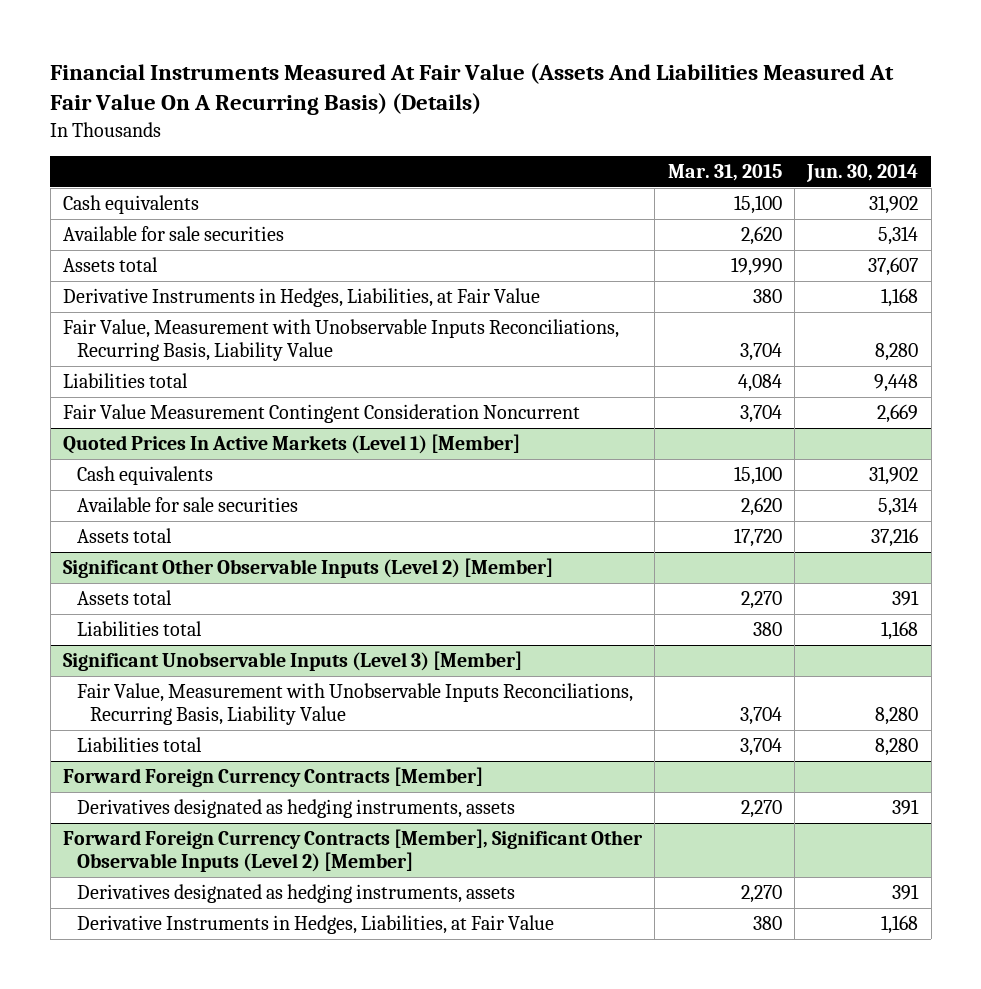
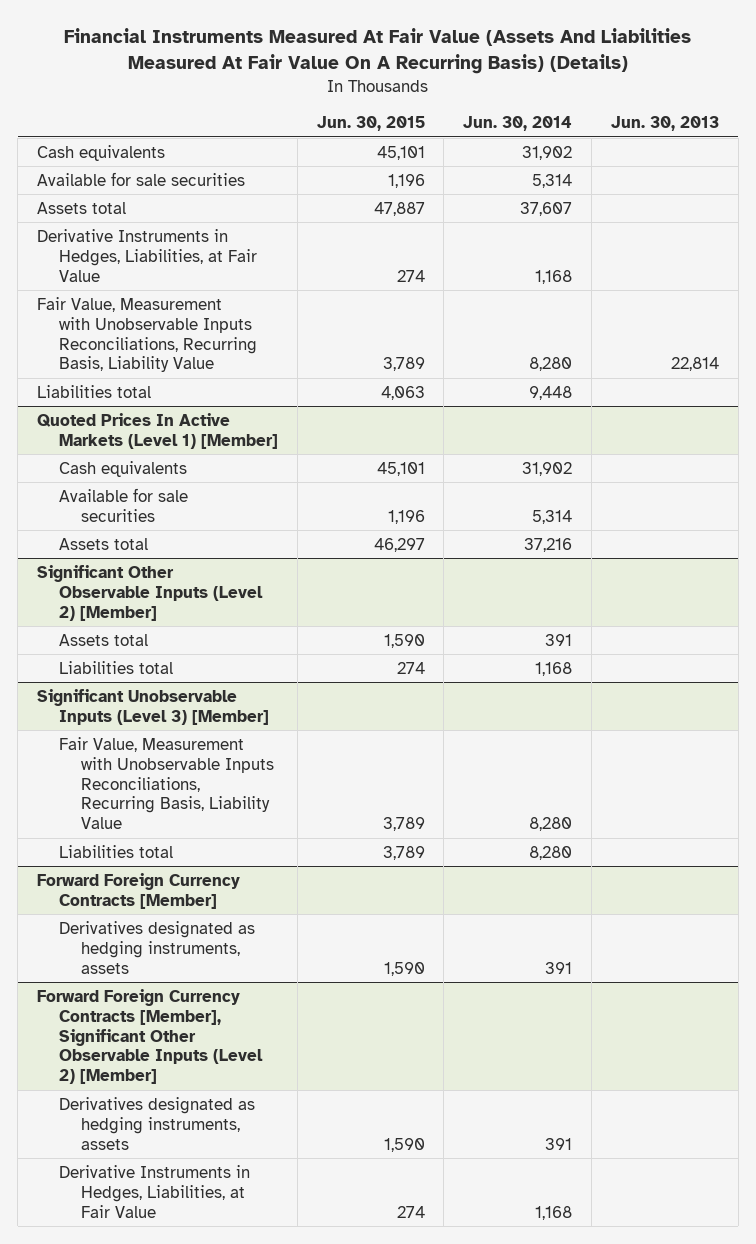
- | Mar. 31, 2015 | Jun. 30, 2014
+ | Jun. 30, 2015 | Jun. 30, 2014 | Jun. 30, 2013
- Fair Value Measurement Contingent Consideration Noncurrent | 3,704 | 2,669

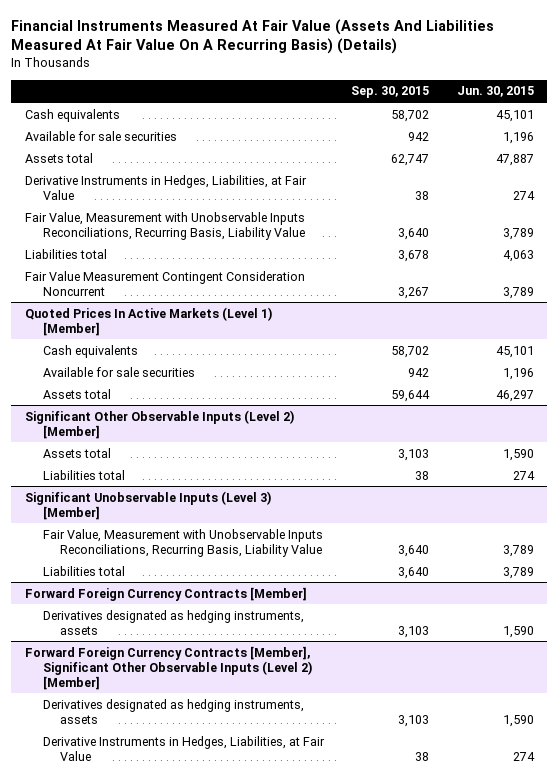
- | Jun. 30, 2015 | Jun. 30, 2014 | Jun. 30, 2013
+ | Sep. 30, 2015 | Jun. 30, 2015
+ Fair Value Measurement Contingent Consideration Noncurrent | 3,267 | 3,789

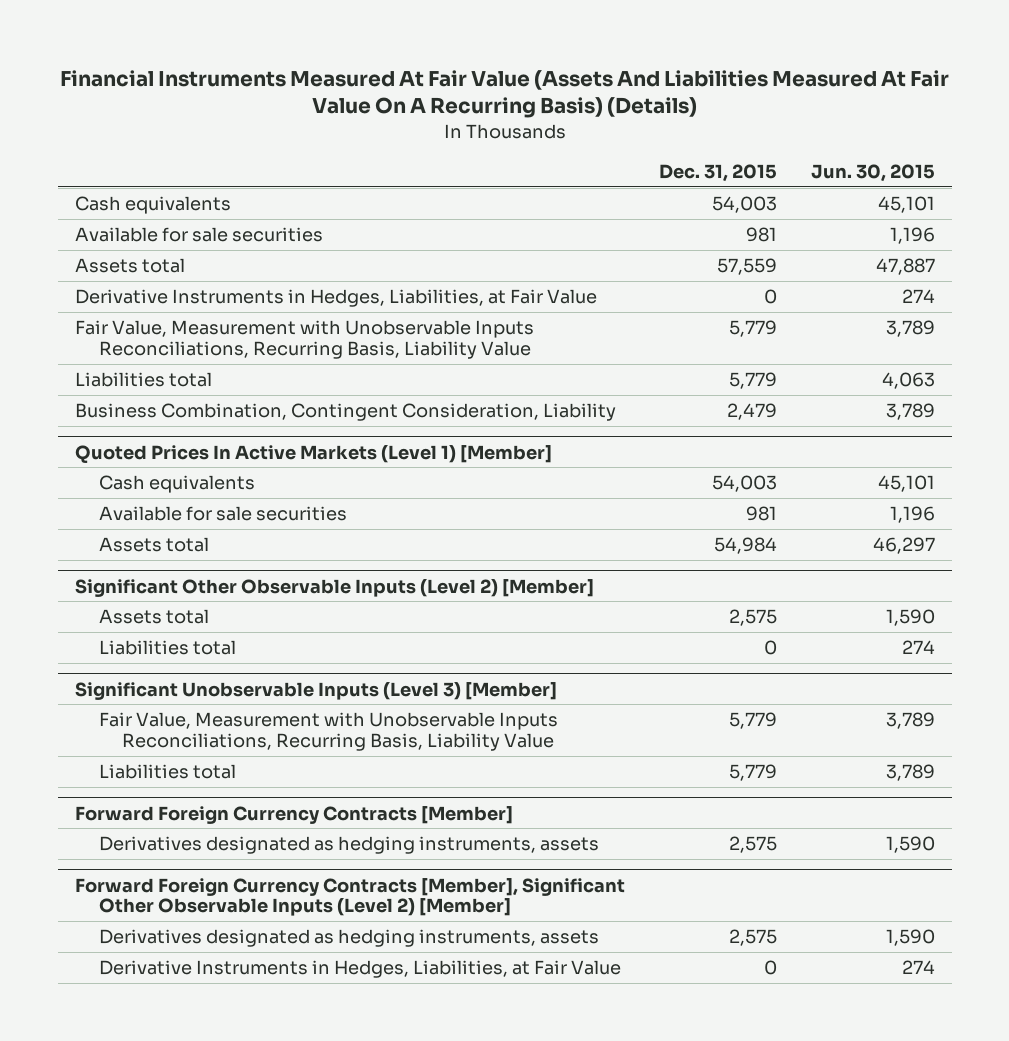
- | Sep. 30, 2015 | Jun. 30, 2015
+ | Dec. 31, 2015 | Jun. 30, 2015
- Fair Value Measurement Contingent Consideration Noncurrent | 3,267 | 3,789
+ Business Combination, Contingent Consideration, Liability | 2,479 | 3,789

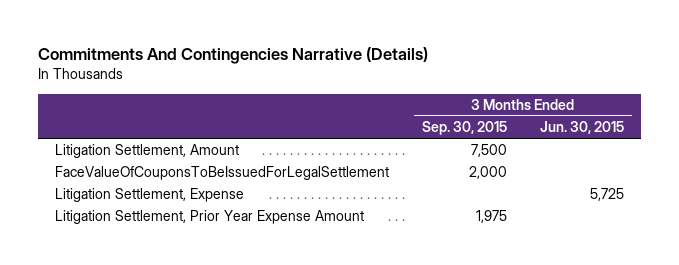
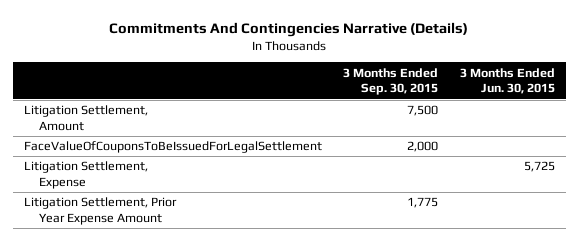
- Litigation Settlement, Prior Year Expense Amount | 1,975 |
+ Litigation Settlement, Prior Year Expense Amount | 1,775 |

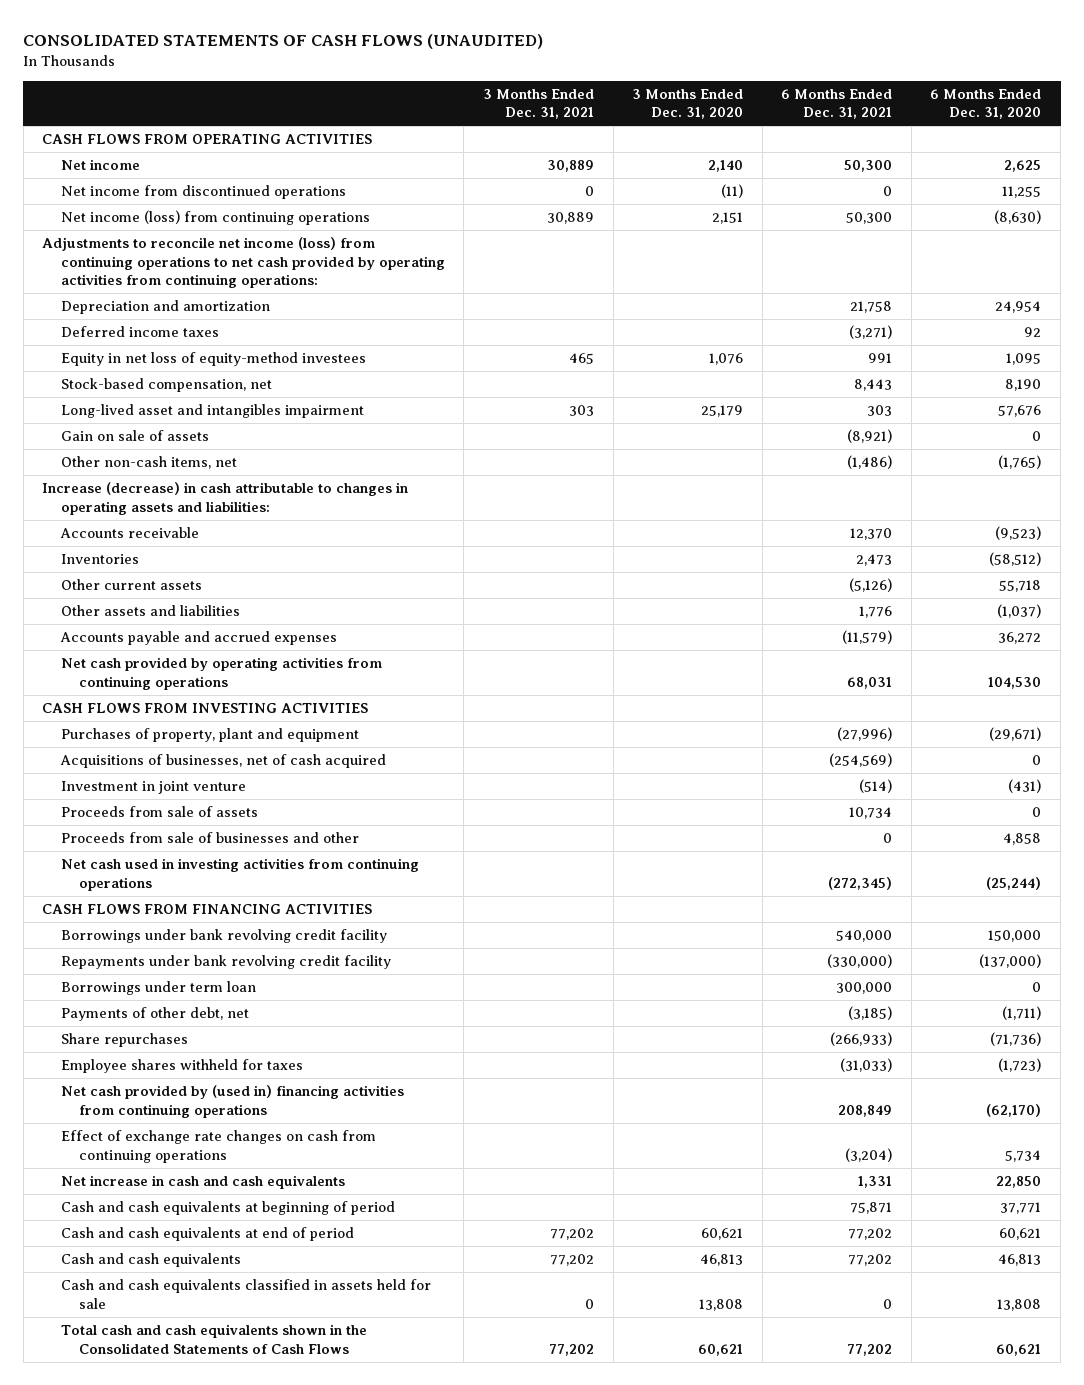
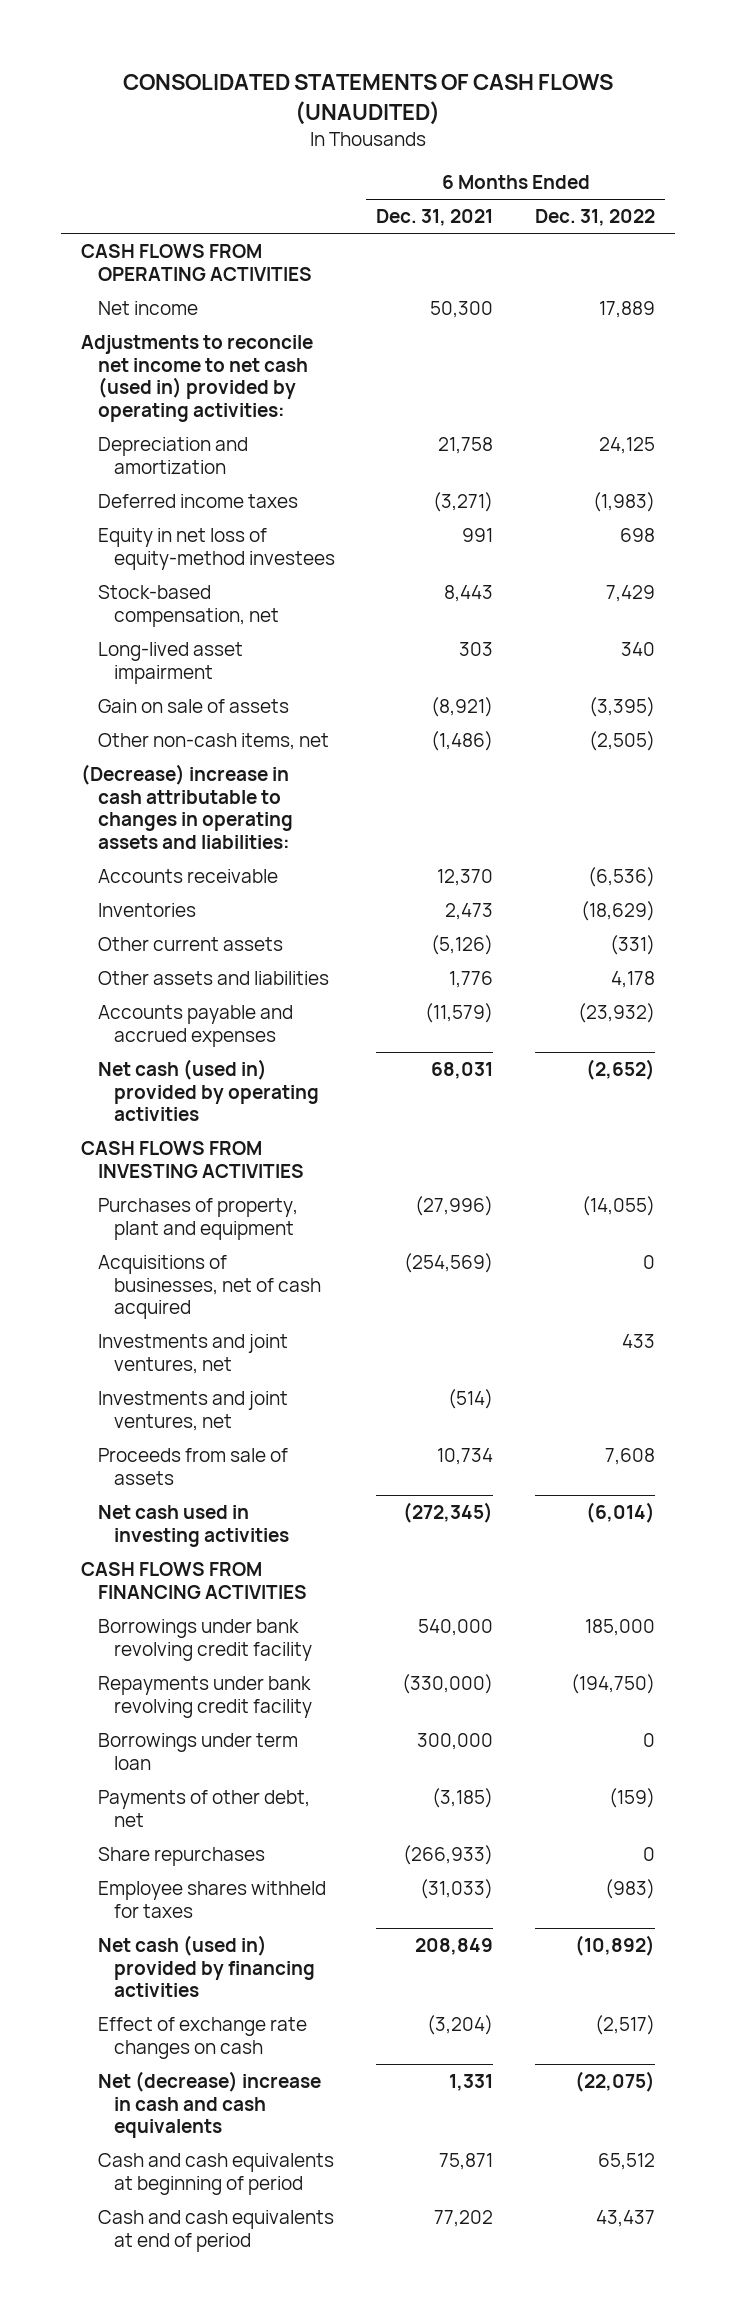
- | 3 Months Ended Dec. 31, 2021 | 3 Months Ended Dec. 31, 2020 | 6 Months Ended Dec. 31, 2021 | 6 Months Ended Dec. 31, 2020
+ | 6 Months Ended Dec. 31, 2021 | 6 Months Ended Dec. 31, 2022
- Net income from discontinued operations | 0 | (11) | 0 | 11,255
- Net income (loss) from continuing operations | 30,889 | 2,151 | 50,300 | (8,630)
- Adjustments to reconcile net income (loss) from continuing operations to net cash provided by operating activities from continuing operations:
+ Adjustments to reconcile net income to net cash (used in) provided by operating activities:
- Long-lived asset and intangibles impairment | 303 | 25,179 | 303 | 57,676
+ Long-lived asset impairment | 303 | 340
- Increase (decrease) in cash attributable to changes in operating assets and liabilities:
+ (Decrease) increase in cash attributable to changes in operating assets and liabilities:
- Net cash provided by operating activities from continuing operations | | | 68,031 | 104,530
+ Net cash (used in) provided by operating activities | 68,031 | (2,652)
- Investment in joint venture | | | (514) | (431)
+ Investments and joint ventures, net | | 433
+ Investments and joint ventures, net | (514) |
- Proceeds from sale of businesses and other | | | 0 | 4,858
- Net cash used in investing activities from continuing operations | | | (272,345) | (25,244)
+ Net cash used in investing activities | (272,345) | (6,014)
- Net cash provided by (used in) financing activities from continuing operations | | | 208,849 | (62,170)
- Effect of exchange rate changes on cash from continuing operations | | | (3,204) | 5,734
- Net increase in cash and cash equivalents | | | 1,331 | 22,850
+ Net cash (used in) provided by financing activities | 208,849 | (10,892)
+ Effect of exchange rate changes on cash | (3,204) | (2,517)
+ Net (decrease) increase in cash and cash equivalents | 1,331 | (22,075)
- Cash and cash equivalents | 77,202 | 46,813 | 77,202 | 46,813
- Cash and cash equivalents classified in assets held for sale | 0 | 13,808 | 0 | 13,808
- Total cash and cash equivalents shown in the Consolidated Statements of Cash Flows | 77,202 | 60,621 | 77,202 | 60,621

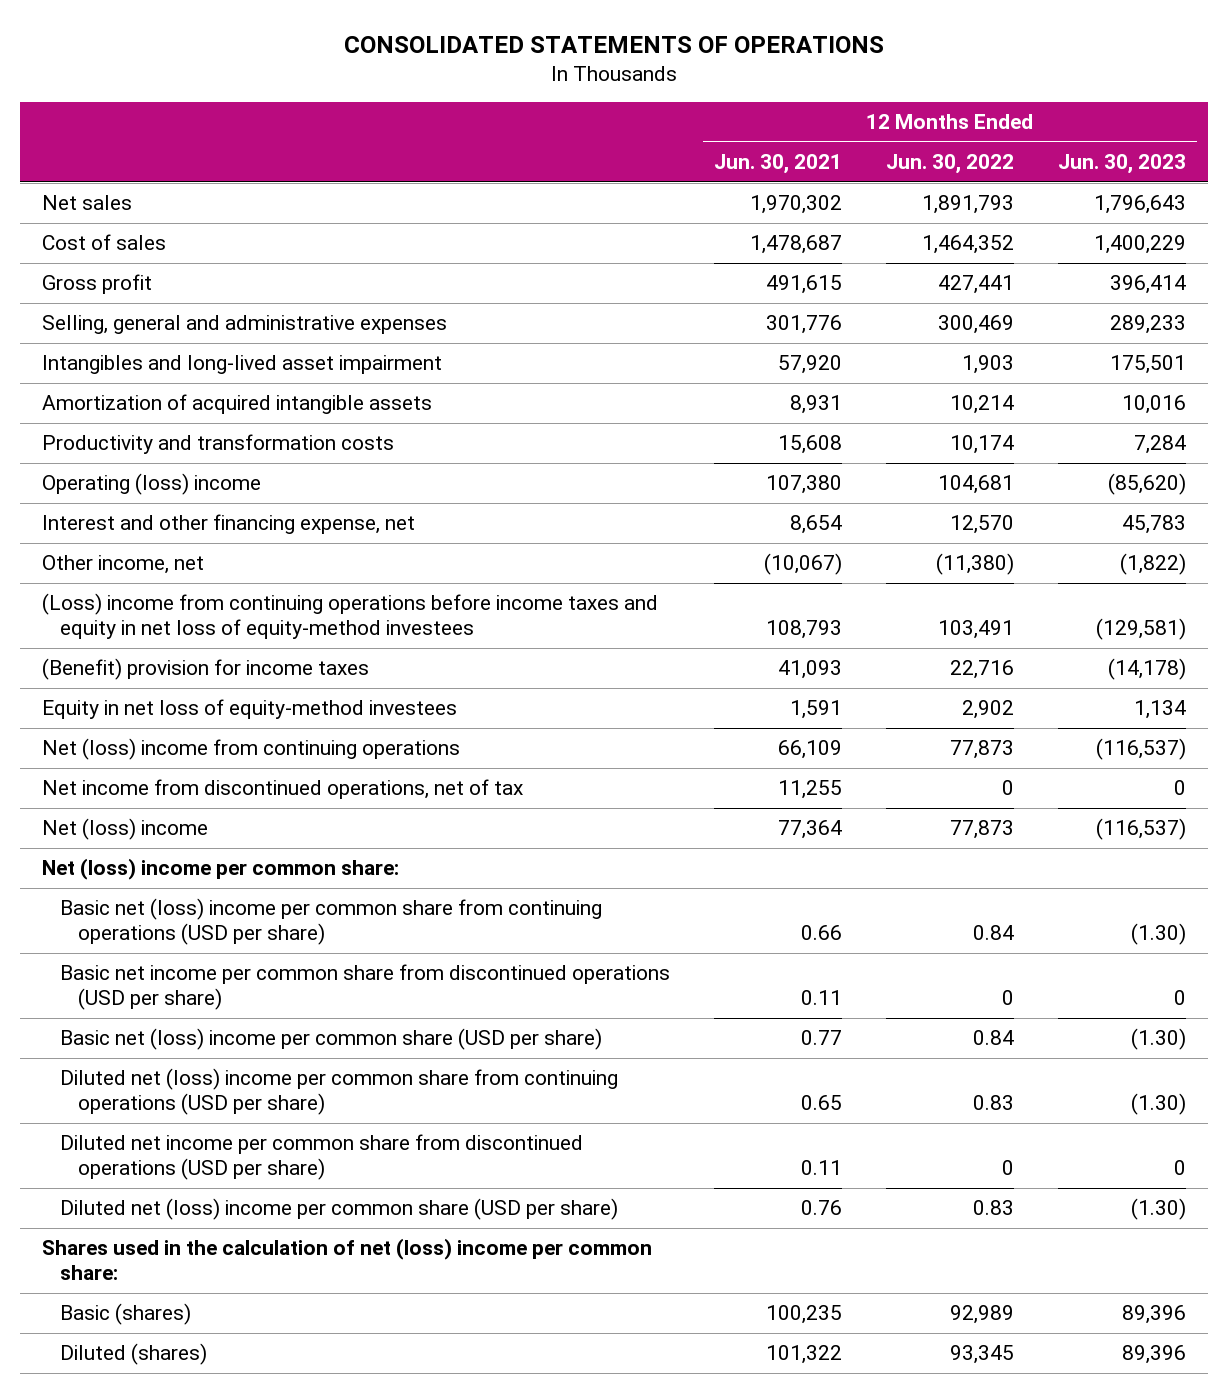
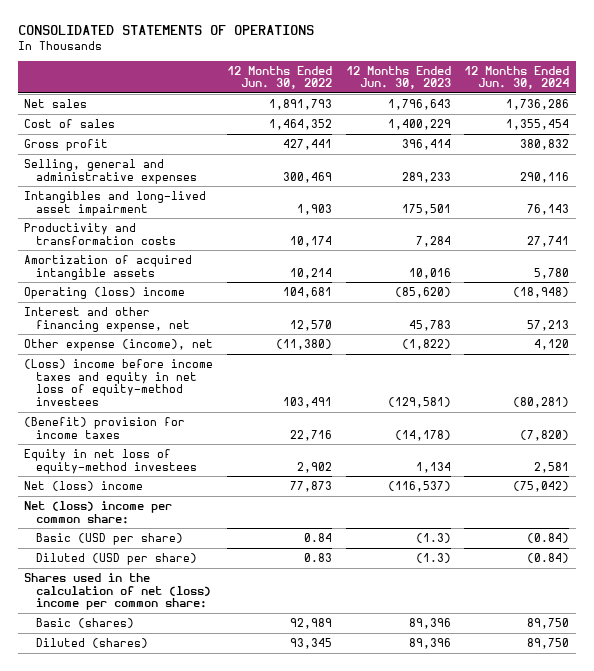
- | 12 Months Ended Jun. 30, 2021 | 12 Months Ended Jun. 30, 2022 | 12 Months Ended Jun. 30, 2023
+ | 12 Months Ended Jun. 30, 2022 | 12 Months Ended Jun. 30, 2023 | 12 Months Ended Jun. 30, 2024
moved down: Amortization of acquired intangible assets | 10,214 | 10,016 | 5,780
- Other income, net | (10,067) | (11,380) | (1,822)
- (Loss) income from continuing operations before income taxes and equity in net loss of equity-method investees | 108,793 | 103,491 | (129,581)
+ Other expense (income), net | (11,380) | (1,822) | 4,120
+ (Loss) income before income taxes and equity in net loss of equity-method investees | 103,491 | (129,581) | (80,281)
- Net (loss) income from continuing operations | 66,109 | 77,873 | (116,537)
- Net income from discontinued operations, net of tax | 11,255 | 0 | 0
- Basic net (loss) income per common share from continuing operations (USD per share) | 0.66 | 0.84 | (1.30)
- Basic net income per common share from discontinued operations (USD per share) | 0.11 | 0 | 0
- Basic net (loss) income per common share (USD per share) | 0.77 | 0.84 | (1.30)
- Diluted net (loss) income per common share from continuing operations (USD per share) | 0.65 | 0.83 | (1.30)
- Diluted net income per common share from discontinued operations (USD per share) | 0.11 | 0 | 0
- Diluted net (loss) income per common share (USD per share) | 0.76 | 0.83 | (1.30)
+ Basic (USD per share) | 0.84 | (1.3) | (0.84)
+ Diluted (USD per share) | 0.83 | (1.3) | (0.84)

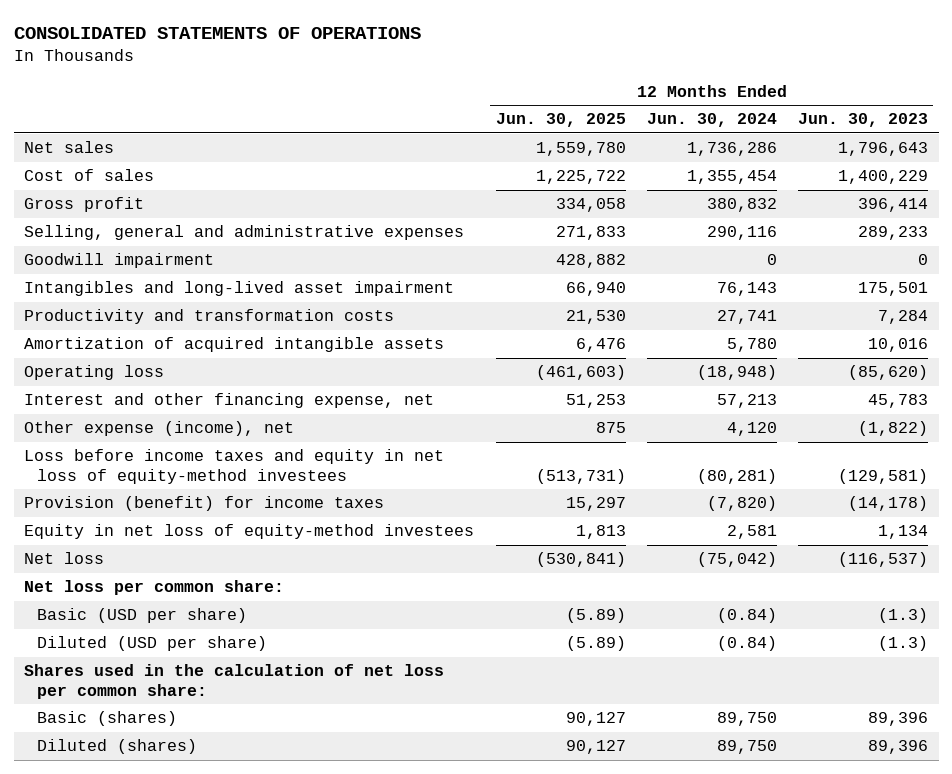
- | 12 Months Ended Jun. 30, 2022 | 12 Months Ended Jun. 30, 2023 | 12 Months Ended Jun. 30, 2024
+ | 12 Months Ended Jun. 30, 2025 | 12 Months Ended Jun. 30, 2024 | 12 Months Ended Jun. 30, 2023
+ Goodwill impairment | 428,882 | 0 | 0
- Operating (loss) income | 104,681 | (85,620) | (18,948)
+ Operating loss | (461,603) | (18,948) | (85,620)
- (Loss) income before income taxes and equity in net loss of equity-method investees | 103,491 | (129,581) | (80,281)
- (Benefit) provision for income taxes | 22,716 | (14,178) | (7,820)
+ Loss before income taxes and equity in net loss of equity-method investees | (513,731) | (80,281) | (129,581)
+ Provision (benefit) for income taxes | 15,297 | (7,820) | (14,178)
- Net (loss) income | 77,873 | (116,537) | (75,042)
- Net (loss) income per common share:
+ Net loss | (530,841) | (75,042) | (116,537)
+ Net loss per common share:
- Shares used in the calculation of net (loss) income per common share:
+ Shares used in the calculation of net loss per common share:

